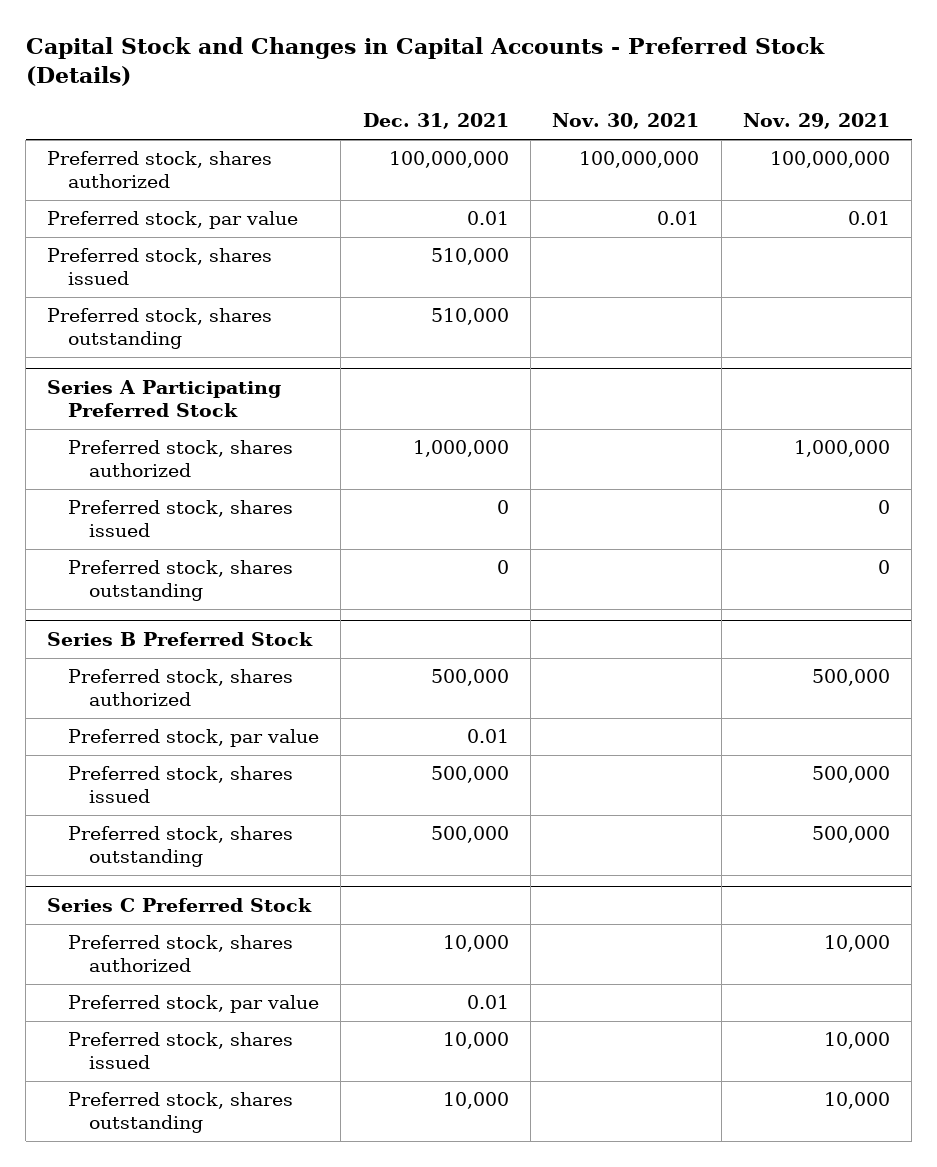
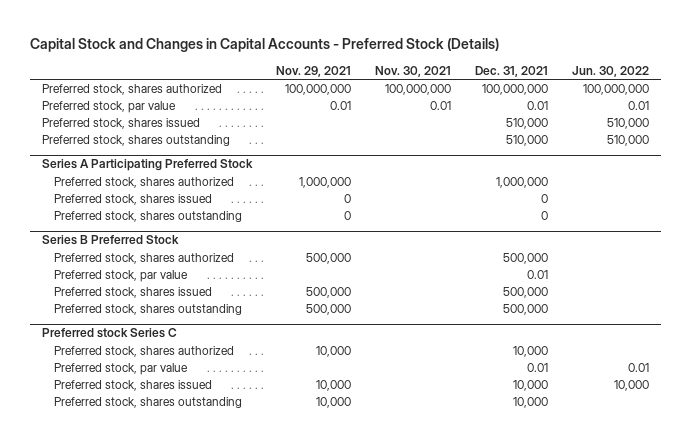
- | Dec. 31, 2021 | Nov. 30, 2021 | Nov. 29, 2021
+ | Nov. 29, 2021 | Nov. 30, 2021 | Dec. 31, 2021 | Jun. 30, 2022
- Series C Preferred Stock
+ Preferred stock Series C

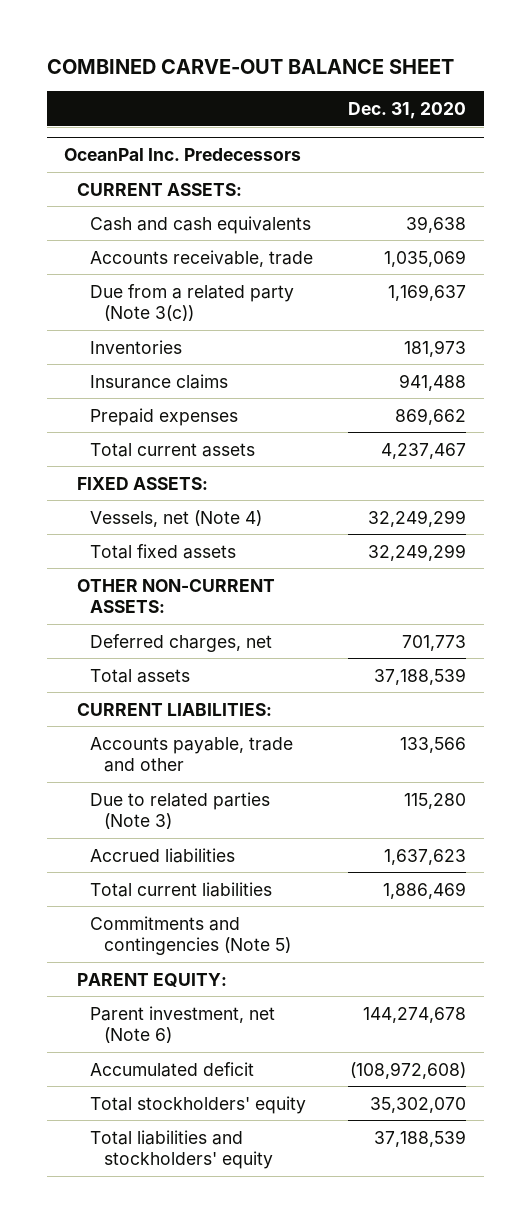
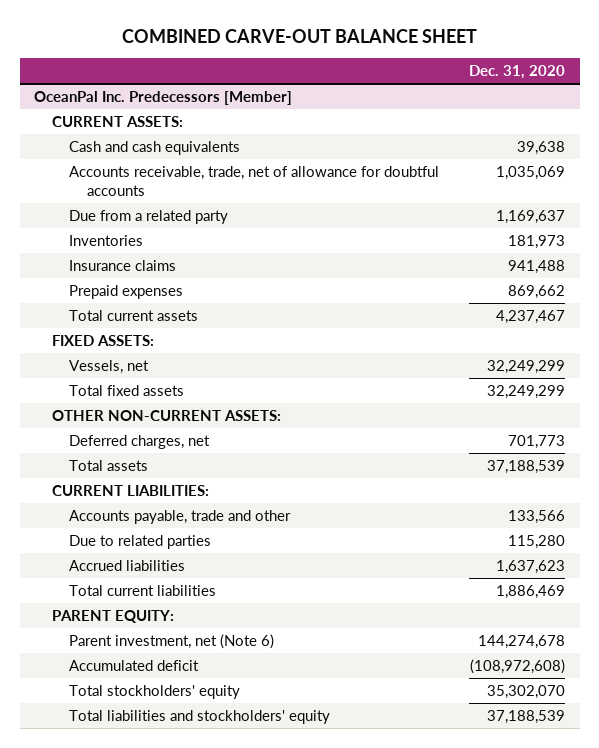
- OceanPal Inc. Predecessors
+ OceanPal Inc. Predecessors [Member]
- Accounts receivable, trade | 1,035,069
- Due from a related party (Note 3(c)) | 1,169,637
+ Accounts receivable, trade, net of allowance for doubtful accounts | 1,035,069
+ Due from a related party | 1,169,637
- Vessels, net (Note 4) | 32,249,299
+ Vessels, net | 32,249,299
- Due to related parties (Note 3) | 115,280
+ Due to related parties | 115,280
- Commitments and contingencies (Note 5)

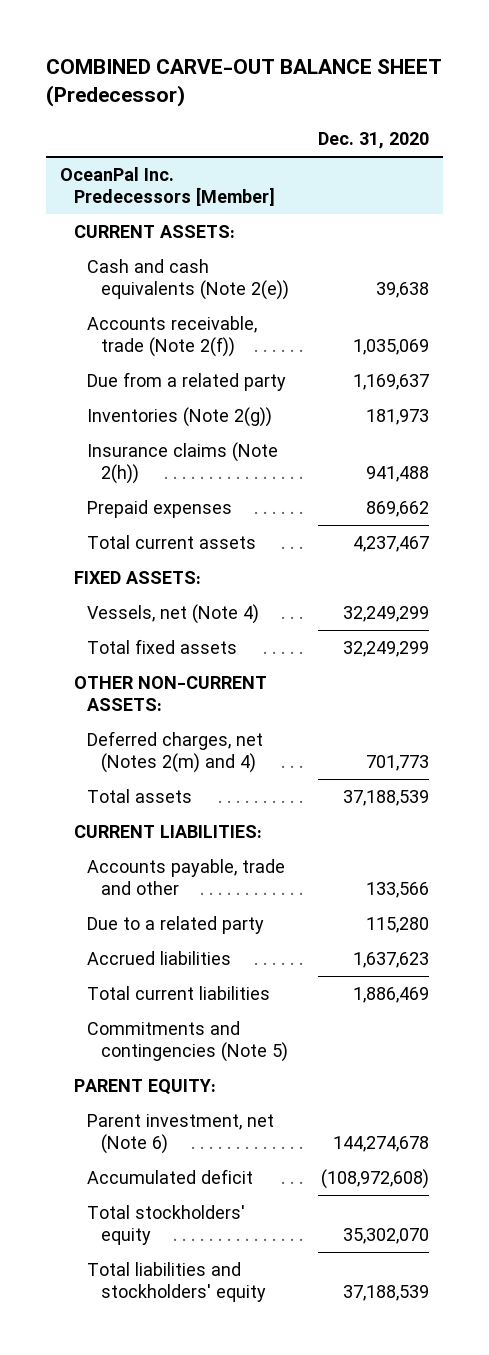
- COMBINED CARVE-OUT BALANCE SHEET
+ COMBINED CARVE-OUT BALANCE SHEET (Predecessor)
@ OceanPal Inc. Predecessors [Member]
- Cash and cash equivalents | 39,638
- Accounts receivable, trade, net of allowance for doubtful accounts | 1,035,069
+ Cash and cash equivalents (Note 2(e)) | 39,638
+ Accounts receivable, trade (Note 2(f)) | 1,035,069
- Inventories | 181,973
- Insurance claims | 941,488
+ Inventories (Note 2(g)) | 181,973
+ Insurance claims (Note 2(h)) | 941,488
- Vessels, net | 32,249,299
+ Vessels, net (Note 4) | 32,249,299
- Deferred charges, net | 701,773
+ Deferred charges, net (Notes 2(m) and 4) | 701,773
- Due to related parties | 115,280
+ Due to a related party | 115,280
+ Commitments and contingencies (Note 5)

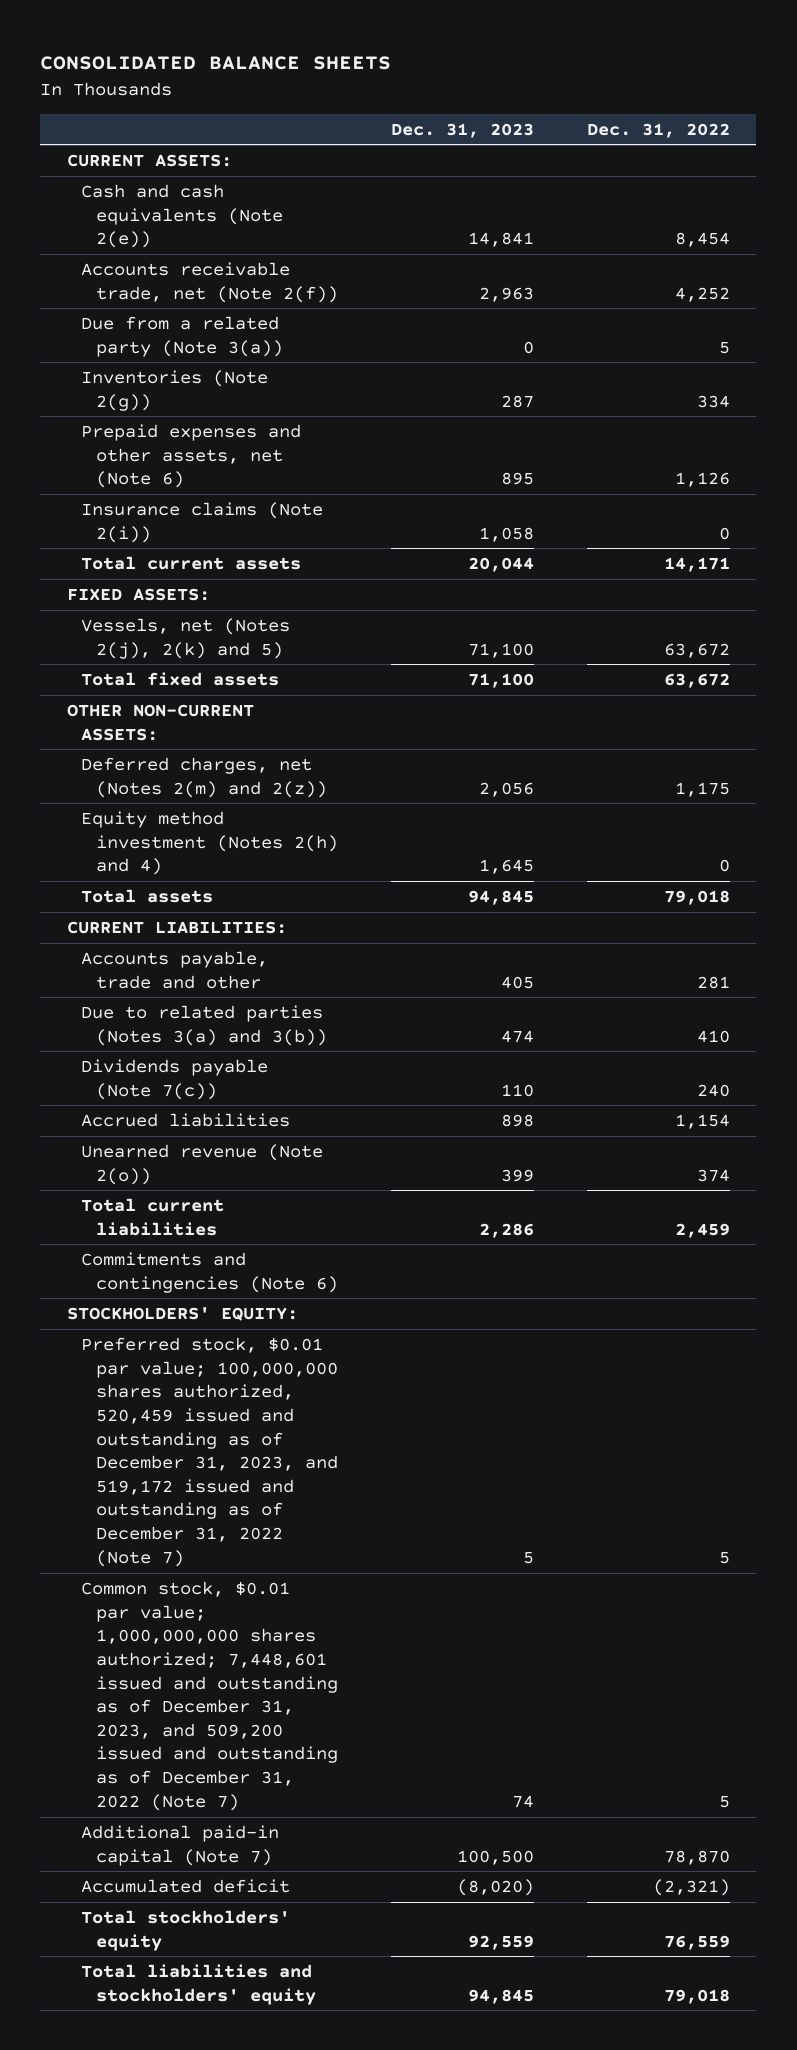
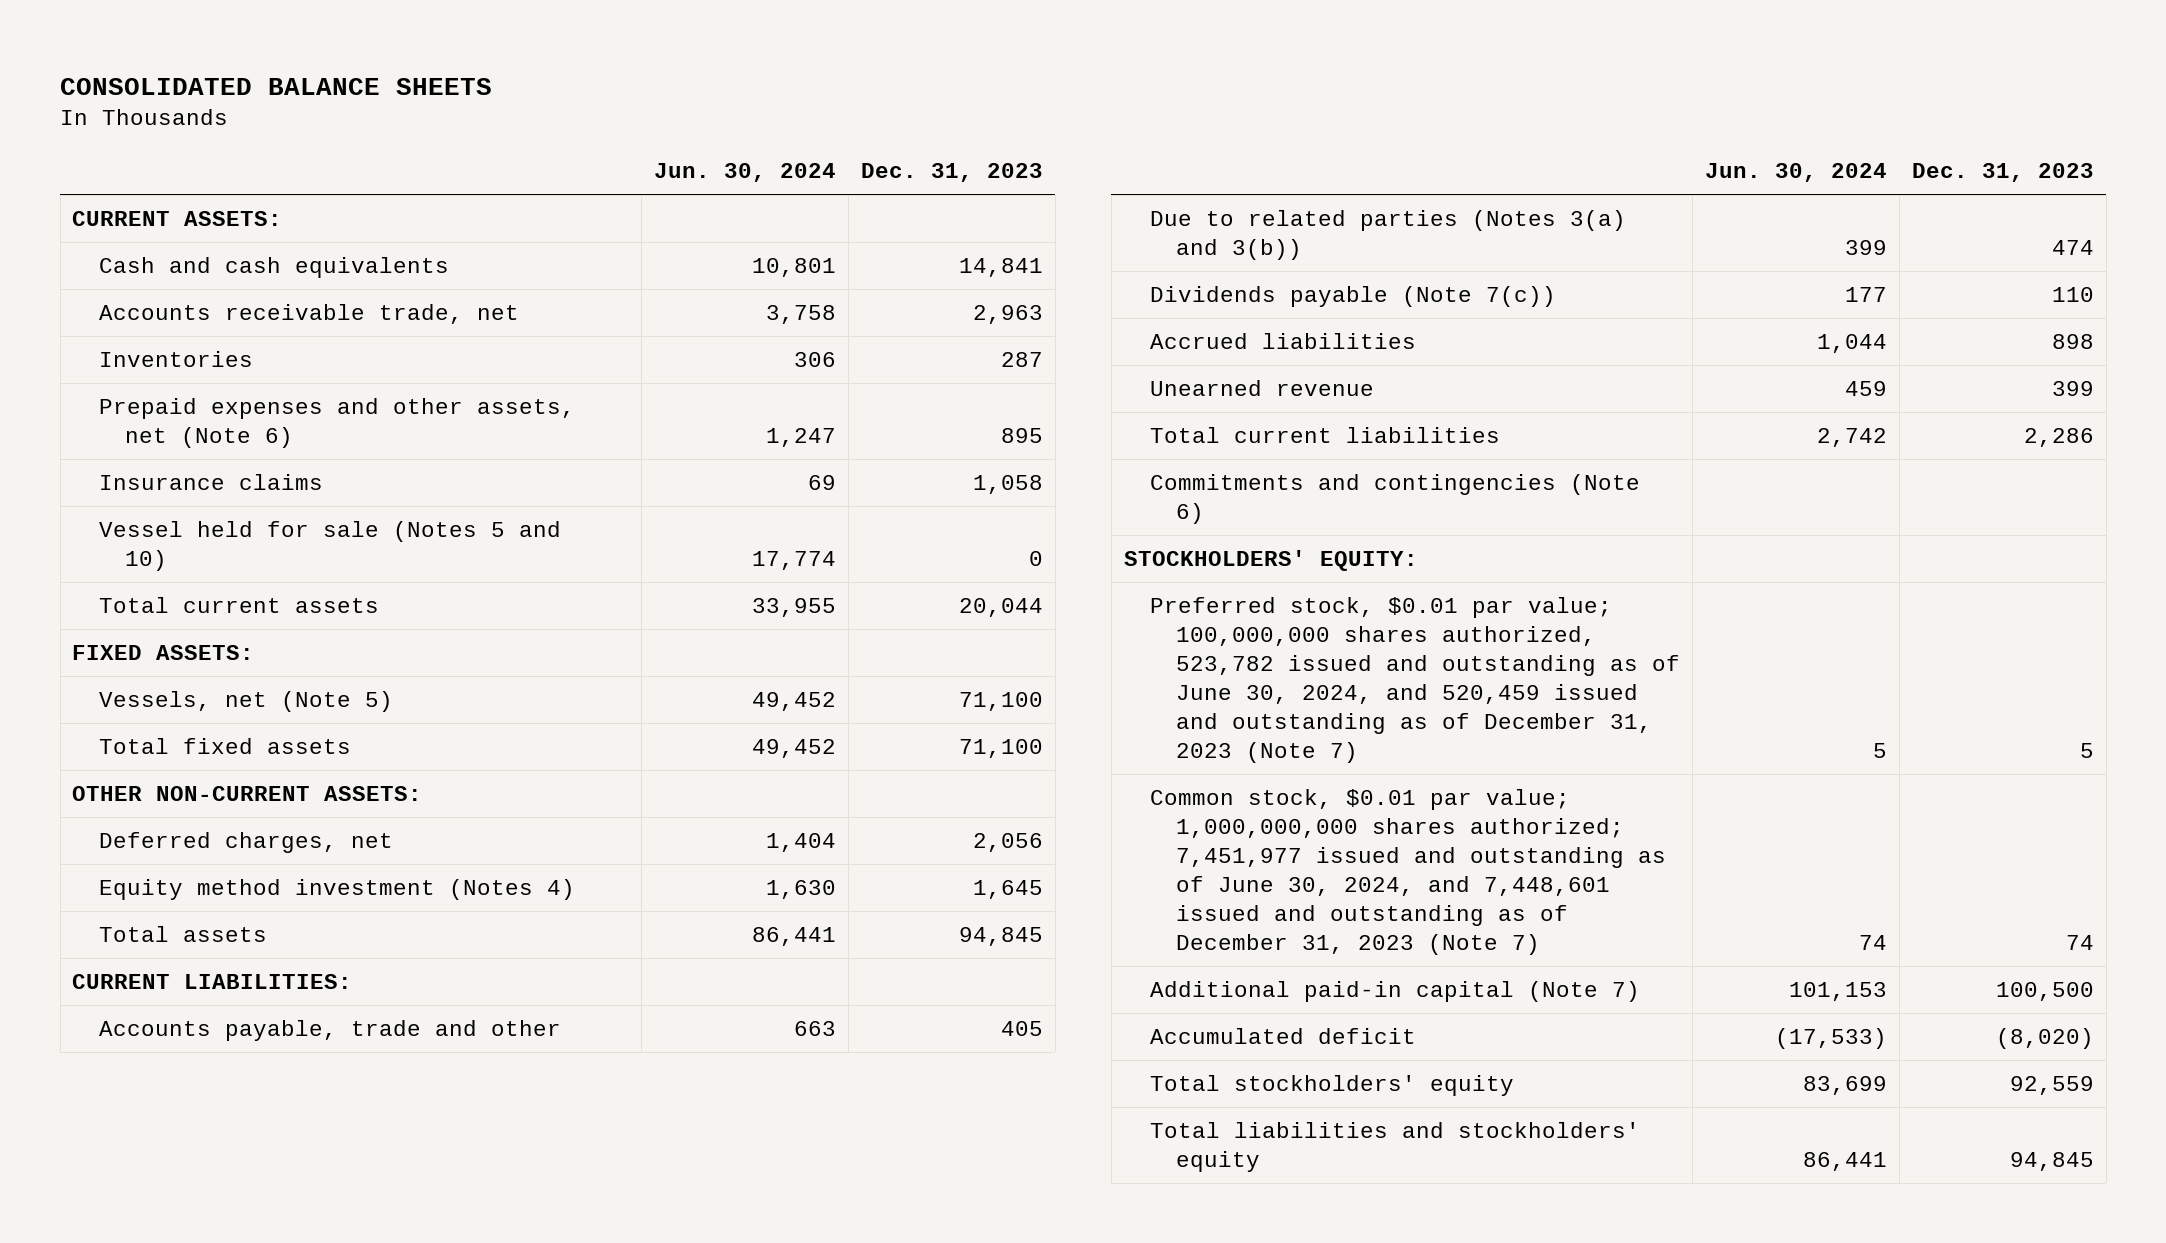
- | Dec. 31, 2023 | Dec. 31, 2022
+ | Jun. 30, 2024 | Dec. 31, 2023
- Cash and cash equivalents (Note 2(e)) | 14,841 | 8,454
- Accounts receivable trade, net (Note 2(f)) | 2,963 | 4,252
- Due from a related party (Note 3(a)) | 0 | 5
- Inventories (Note 2(g)) | 287 | 334
+ Cash and cash equivalents | 10,801 | 14,841
+ Accounts receivable trade, net | 3,758 | 2,963
+ Inventories | 306 | 287
- Insurance claims (Note 2(i)) | 1,058 | 0
+ Insurance claims | 69 | 1,058
+ Vessel held for sale (Notes 5 and 10) | 17,774 | 0
- Vessels, net (Notes 2(j), 2(k) and 5) | 71,100 | 63,672
+ Vessels, net (Note 5) | 49,452 | 71,100
- Deferred charges, net (Notes 2(m) and 2(z)) | 2,056 | 1,175
- Equity method investment (Notes 2(h) and 4) | 1,645 | 0
+ Deferred charges, net | 1,404 | 2,056
+ Equity method investment (Notes 4) | 1,630 | 1,645
- Unearned revenue (Note 2(o)) | 399 | 374
+ Unearned revenue | 459 | 399
- Preferred stock, $0.01 par value; 100,000,000 shares authorized, 520,459 issued and outstanding as of December 31, 2023, and 519,172 issued and outstanding as of December 31, 2022 (Note 7) | 5 | 5
- Common stock, $0.01 par value; 1,000,000,000 shares authorized; 7,448,601 issued and outstanding as of December 31, 2023, and 509,200 issued and outstanding as of December 31, 2022 (Note 7) | 74 | 5
+ Preferred stock, $0.01 par value; 100,000,000 shares authorized, 523,782 issued and outstanding as of June 30, 2024, and 520,459 issued and outstanding as of December 31, 2023 (Note 7) | 5 | 5
+ Common stock, $0.01 par value; 1,000,000,000 shares authorized; 7,451,977 issued and outstanding as of June 30, 2024, and 7,448,601 issued and outstanding as of December 31, 2023 (Note 7) | 74 | 74

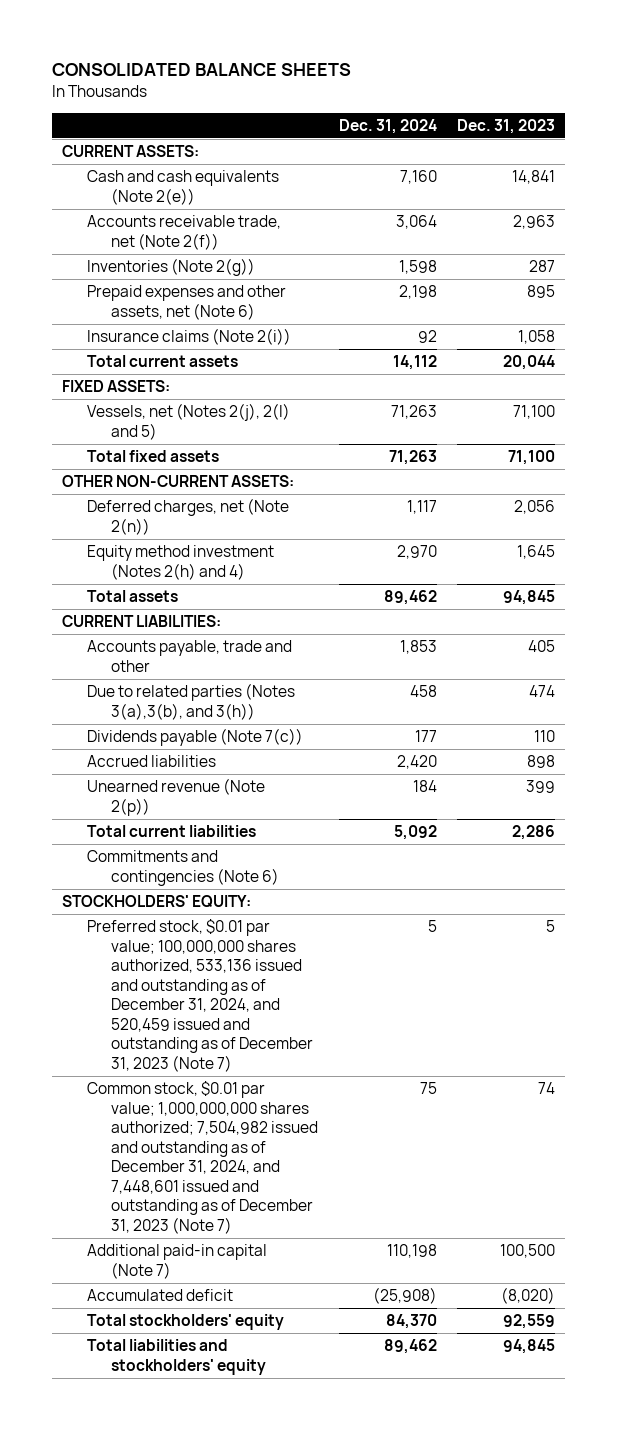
- | Jun. 30, 2024 | Dec. 31, 2023
+ | Dec. 31, 2024 | Dec. 31, 2023
- Cash and cash equivalents | 10,801 | 14,841
- Accounts receivable trade, net | 3,758 | 2,963
- Inventories | 306 | 287
+ Cash and cash equivalents (Note 2(e)) | 7,160 | 14,841
+ Accounts receivable trade, net (Note 2(f)) | 3,064 | 2,963
+ Inventories (Note 2(g)) | 1,598 | 287
- Insurance claims | 69 | 1,058
- Vessel held for sale (Notes 5 and 10) | 17,774 | 0
+ Insurance claims (Note 2(i)) | 92 | 1,058
- Vessels, net (Note 5) | 49,452 | 71,100
+ Vessels, net (Notes 2(j), 2(l) and 5) | 71,263 | 71,100
- Deferred charges, net | 1,404 | 2,056
- Equity method investment (Notes 4) | 1,630 | 1,645
+ Deferred charges, net (Note 2(n)) | 1,117 | 2,056
+ Equity method investment (Notes 2(h) and 4) | 2,970 | 1,645
- Due to related parties (Notes 3(a) and 3(b)) | 399 | 474
+ Due to related parties (Notes 3(a),3(b), and 3(h)) | 458 | 474
- Unearned revenue | 459 | 399
+ Unearned revenue (Note 2(p)) | 184 | 399
- Preferred stock, $0.01 par value; 100,000,000 shares authorized, 523,782 issued and outstanding as of June 30, 2024, and 520,459 issued and outstanding as of December 31, 2023 (Note 7) | 5 | 5
- Common stock, $0.01 par value; 1,000,000,000 shares authorized; 7,451,977 issued and outstanding as of June 30, 2024, and 7,448,601 issued and outstanding as of December 31, 2023 (Note 7) | 74 | 74
+ Preferred stock, $0.01 par value; 100,000,000 shares authorized, 533,136 issued and outstanding as of December 31, 2024, and 520,459 issued and outstanding as of December 31, 2023 (Note 7) | 5 | 5
+ Common stock, $0.01 par value; 1,000,000,000 shares authorized; 7,504,982 issued and outstanding as of December 31, 2024, and 7,448,601 issued and outstanding as of December 31, 2023 (Note 7) | 75 | 74

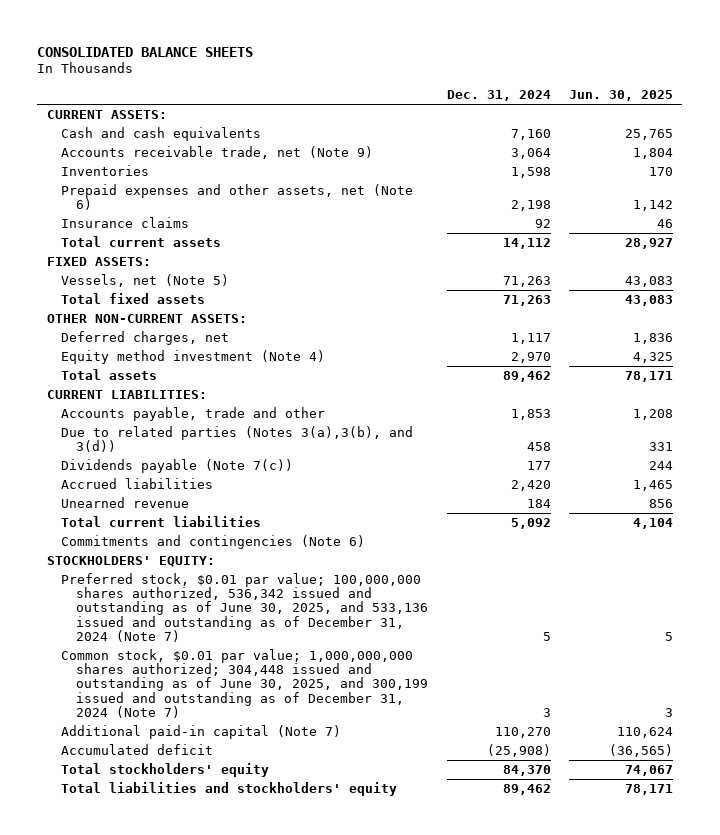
- | Dec. 31, 2024 | Dec. 31, 2023
+ | Dec. 31, 2024 | Jun. 30, 2025
- Cash and cash equivalents (Note 2(e)) | 7,160 | 14,841
- Accounts receivable trade, net (Note 2(f)) | 3,064 | 2,963
- Inventories (Note 2(g)) | 1,598 | 287
+ Cash and cash equivalents | 7,160 | 25,765
+ Accounts receivable trade, net (Note 9) | 3,064 | 1,804
+ Inventories | 1,598 | 170
- Insurance claims (Note 2(i)) | 92 | 1,058
+ Insurance claims | 92 | 46
- Vessels, net (Notes 2(j), 2(l) and 5) | 71,263 | 71,100
+ Vessels, net (Note 5) | 71,263 | 43,083
- Deferred charges, net (Note 2(n)) | 1,117 | 2,056
- Equity method investment (Notes 2(h) and 4) | 2,970 | 1,645
+ Deferred charges, net | 1,117 | 1,836
+ Equity method investment (Note 4) | 2,970 | 4,325
- Due to related parties (Notes 3(a),3(b), and 3(h)) | 458 | 474
+ Due to related parties (Notes 3(a),3(b), and 3(d)) | 458 | 331
- Unearned revenue (Note 2(p)) | 184 | 399
+ Unearned revenue | 184 | 856
- Preferred stock, $0.01 par value; 100,000,000 shares authorized, 533,136 issued and outstanding as of December 31, 2024, and 520,459 issued and outstanding as of December 31, 2023 (Note 7) | 5 | 5
- Common stock, $0.01 par value; 1,000,000,000 shares authorized; 7,504,982 issued and outstanding as of December 31, 2024, and 7,448,601 issued and outstanding as of December 31, 2023 (Note 7) | 75 | 74
- Additional paid-in capital (Note 7) | 110,198 | 100,500
+ Preferred stock, $0.01 par value; 100,000,000 shares authorized, 536,342 issued and outstanding as of June 30, 2025, and 533,136 issued and outstanding as of December 31, 2024 (Note 7) | 5 | 5
+ Common stock, $0.01 par value; 1,000,000,000 shares authorized; 304,448 issued and outstanding as of June 30, 2025, and 300,199 issued and outstanding as of December 31, 2024 (Note 7) | 3 | 3
+ Additional paid-in capital (Note 7) | 110,270 | 110,624

